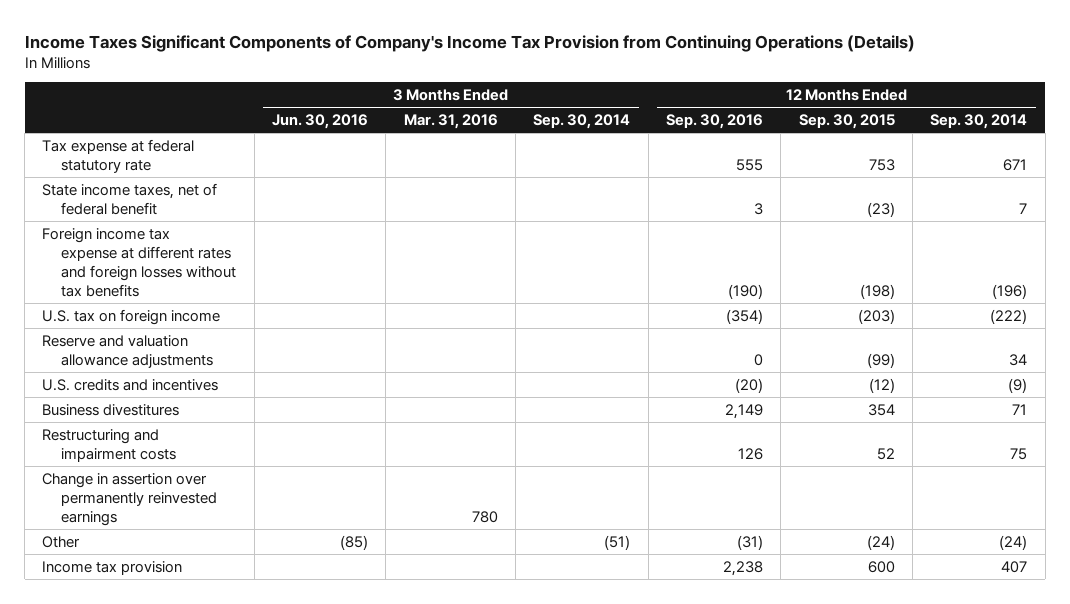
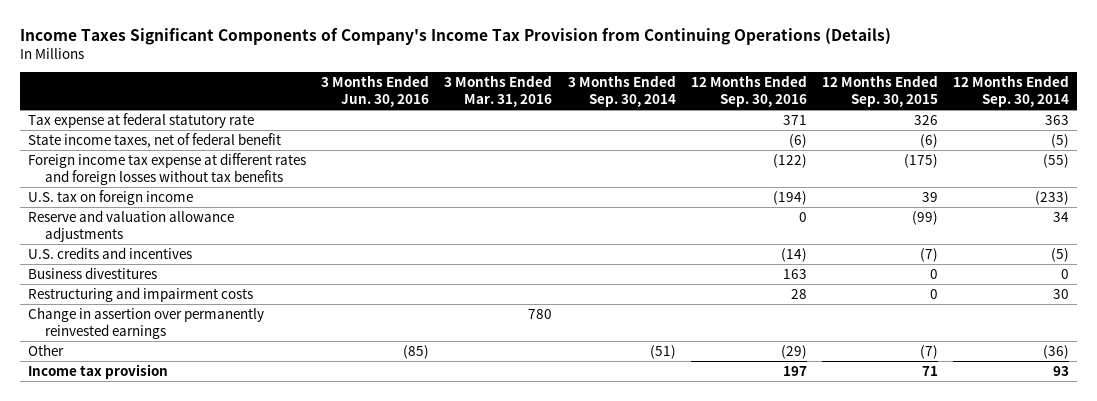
- Tax expense at federal statutory rate | | | | 555 | 753 | 671
- State income taxes, net of federal benefit | | | | 3 | (23) | 7
- Foreign income tax expense at different rates and foreign losses without tax benefits | | | | (190) | (198) | (196)
- U.S. tax on foreign income | | | | (354) | (203) | (222)
+ Tax expense at federal statutory rate | | | | 371 | 326 | 363
+ State income taxes, net of federal benefit | | | | (6) | (6) | (5)
+ Foreign income tax expense at different rates and foreign losses without tax benefits | | | | (122) | (175) | (55)
+ U.S. tax on foreign income | | | | (194) | 39 | (233)
- U.S. credits and incentives | | | | (20) | (12) | (9)
- Business divestitures | | | | 2,149 | 354 | 71
- Restructuring and impairment costs | | | | 126 | 52 | 75
+ U.S. credits and incentives | | | | (14) | (7) | (5)
+ Business divestitures | | | | 163 | 0 | 0
+ Restructuring and impairment costs | | | | 28 | 0 | 30
- Other | (85) | | (51) | (31) | (24) | (24)
- Income tax provision | | | | 2,238 | 600 | 407
+ Other | (85) | | (51) | (29) | (7) | (36)
+ Income tax provision | | | | 197 | 71 | 93

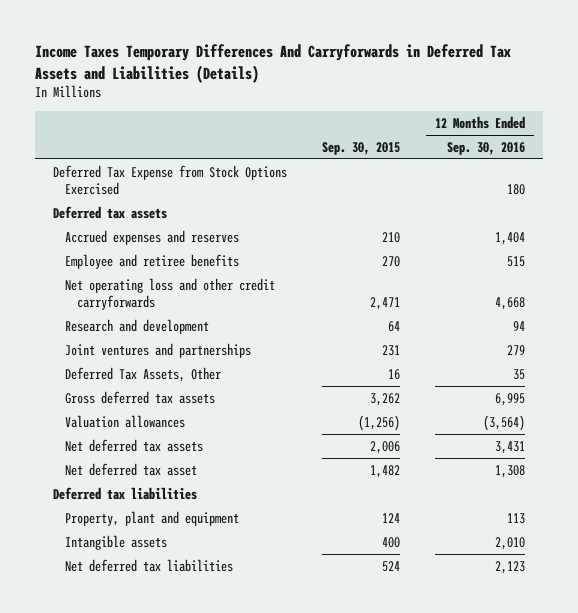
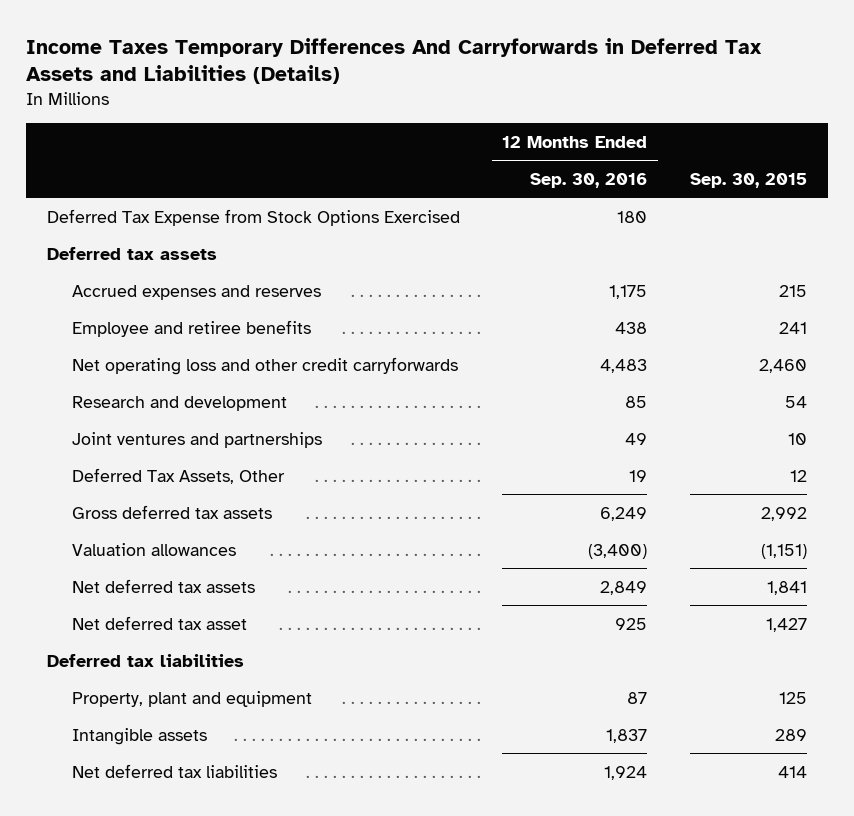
- | Sep. 30, 2015 | 12 Months Ended Sep. 30, 2016
+ | 12 Months Ended Sep. 30, 2016 | Sep. 30, 2015
- Accrued expenses and reserves | 210 | 1,404
- Employee and retiree benefits | 270 | 515
- Net operating loss and other credit carryforwards | 2,471 | 4,668
- Research and development | 64 | 94
- Joint ventures and partnerships | 231 | 279
- Deferred Tax Assets, Other | 16 | 35
- Gross deferred tax assets | 3,262 | 6,995
- Valuation allowances | (1,256) | (3,564)
- Net deferred tax assets | 2,006 | 3,431
- Net deferred tax asset | 1,482 | 1,308
+ Accrued expenses and reserves | 1,175 | 215
+ Employee and retiree benefits | 438 | 241
+ Net operating loss and other credit carryforwards | 4,483 | 2,460
+ Research and development | 85 | 54
+ Joint ventures and partnerships | 49 | 10
+ Deferred Tax Assets, Other | 19 | 12
+ Gross deferred tax assets | 6,249 | 2,992
+ Valuation allowances | (3,400) | (1,151)
+ Net deferred tax assets | 2,849 | 1,841
+ Net deferred tax asset | 925 | 1,427
- Property, plant and equipment | 124 | 113
- Intangible assets | 400 | 2,010
- Net deferred tax liabilities | 524 | 2,123
+ Property, plant and equipment | 87 | 125
+ Intangible assets | 1,837 | 289
+ Net deferred tax liabilities | 1,924 | 414

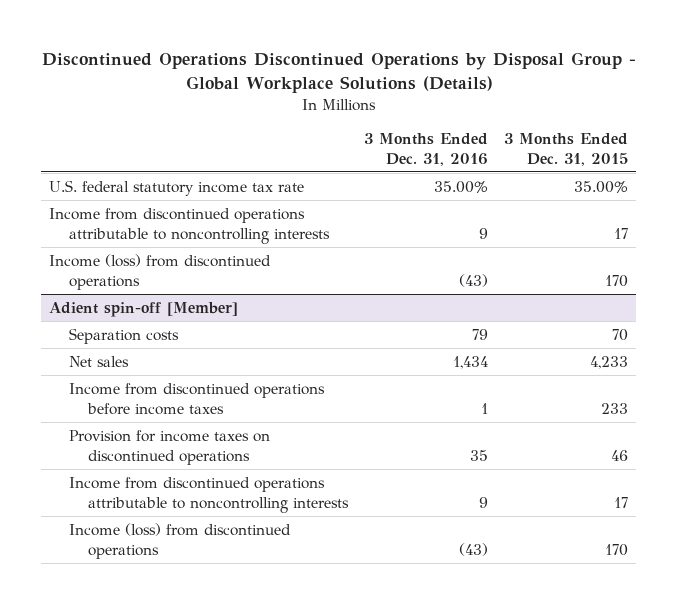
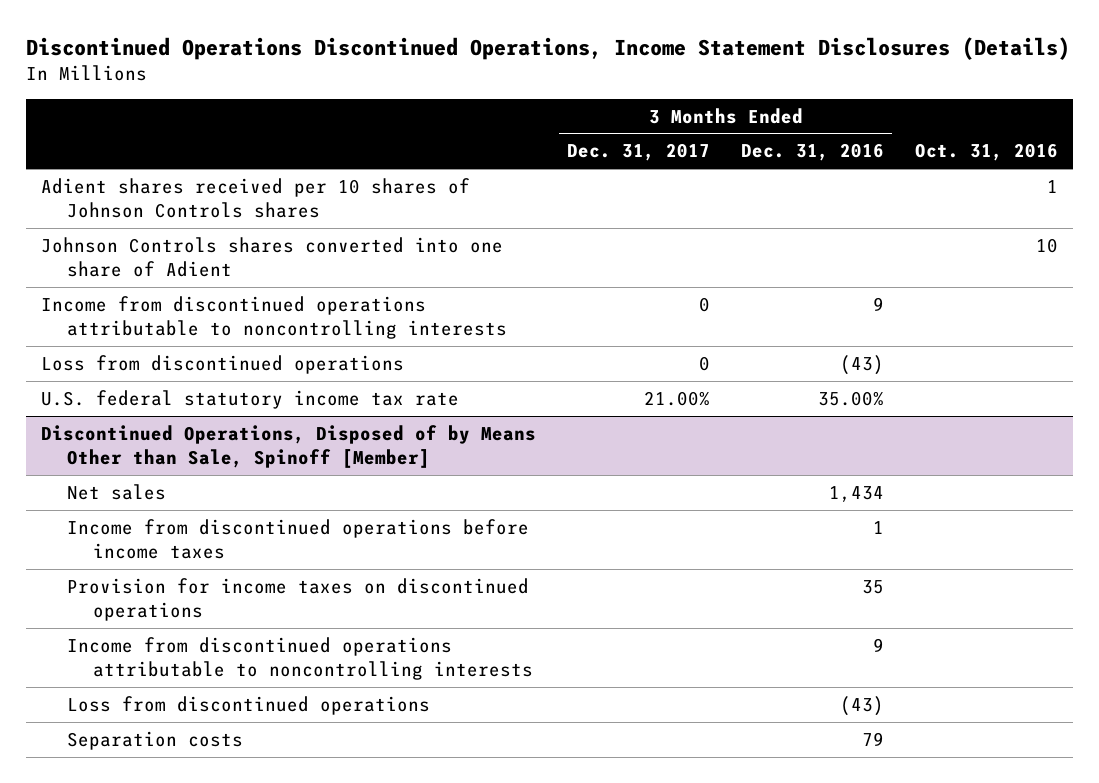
- Discontinued Operations Discontinued Operations by Disposal Group - Global Workplace Solutions (Details)
+ Discontinued Operations Discontinued Operations, Income Statement Disclosures (Details)
- | 3 Months Ended Dec. 31, 2016 | 3 Months Ended Dec. 31, 2015
+ | 3 Months Ended Dec. 31, 2017 | 3 Months Ended Dec. 31, 2016 | Oct. 31, 2016
+ Adient shares received per 10 shares of Johnson Controls shares | | | 1
+ Johnson Controls shares converted into one share of Adient | | | 10
- Income (loss) from discontinued operations | (43) | 170
- Adient spin-off [Member]
- Separation costs | 79 | 70
+ Loss from discontinued operations | 0 | (43) |
moved down: U.S. federal statutory income tax rate | 21.00% | 35.00% |
+ Discontinued Operations, Disposed of by Means Other than Sale, Spinoff [Member]
- Income (loss) from discontinued operations | (43) | 170
+ Loss from discontinued operations | | (43) |
+ Separation costs | | 79 |

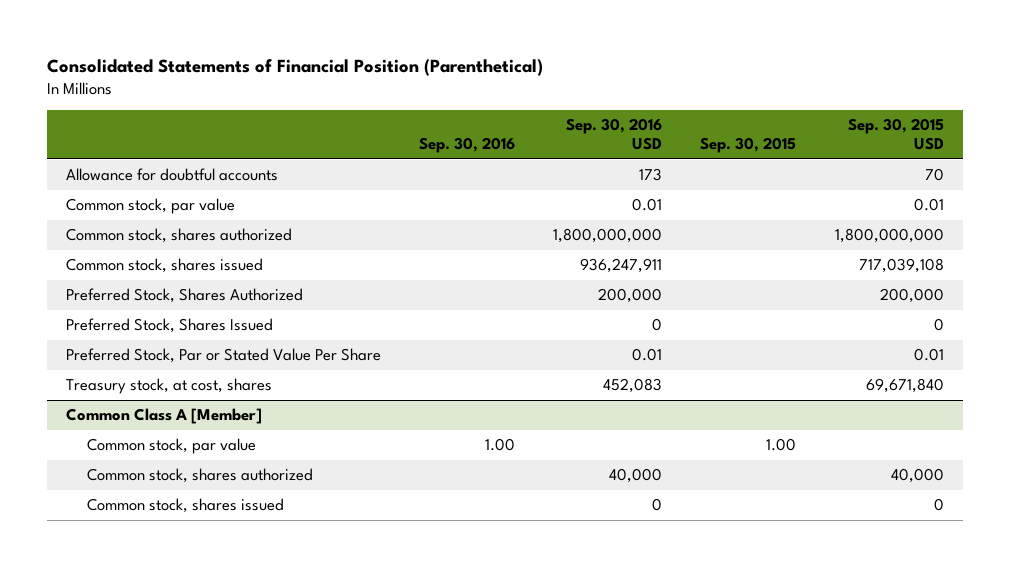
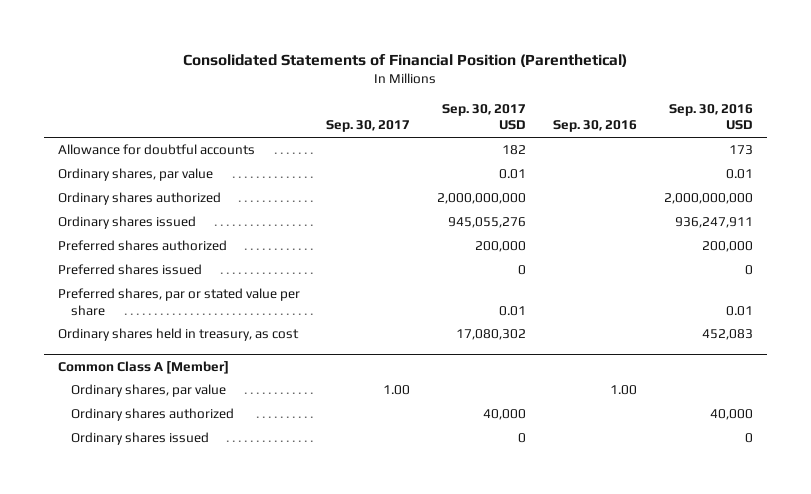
- | Sep. 30, 2016 | Sep. 30, 2016 USD | Sep. 30, 2015 | Sep. 30, 2015 USD
+ | Sep. 30, 2017 | Sep. 30, 2017 USD | Sep. 30, 2016 | Sep. 30, 2016 USD
- Common stock, par value | | 0.01 | | 0.01
- Common stock, shares authorized | | 1,800,000,000 | | 1,800,000,000
- Common stock, shares issued | | 936,247,911 | | 717,039,108
- Preferred Stock, Shares Authorized | | 200,000 | | 200,000
- Preferred Stock, Shares Issued | | 0 | | 0
- Preferred Stock, Par or Stated Value Per Share | | 0.01 | | 0.01
- Treasury stock, at cost, shares | | 452,083 | | 69,671,840
+ Ordinary shares, par value | | 0.01 | | 0.01
+ Ordinary shares authorized | | 2,000,000,000 | | 2,000,000,000
+ Ordinary shares issued | | 945,055,276 | | 936,247,911
+ Preferred shares authorized | | 200,000 | | 200,000
+ Preferred shares issued | | 0 | | 0
+ Preferred shares, par or stated value per share | | 0.01 | | 0.01
+ Ordinary shares held in treasury, as cost | | 17,080,302 | | 452,083
@ Common Class A [Member]
- Common stock, par value | 1.00 | | 1.00 |
- Common stock, shares authorized | | 40,000 | | 40,000
- Common stock, shares issued | | 0 | | 0
+ Ordinary shares, par value | 1.00 | | 1.00 |
+ Ordinary shares authorized | | 40,000 | | 40,000
+ Ordinary shares issued | | 0 | | 0

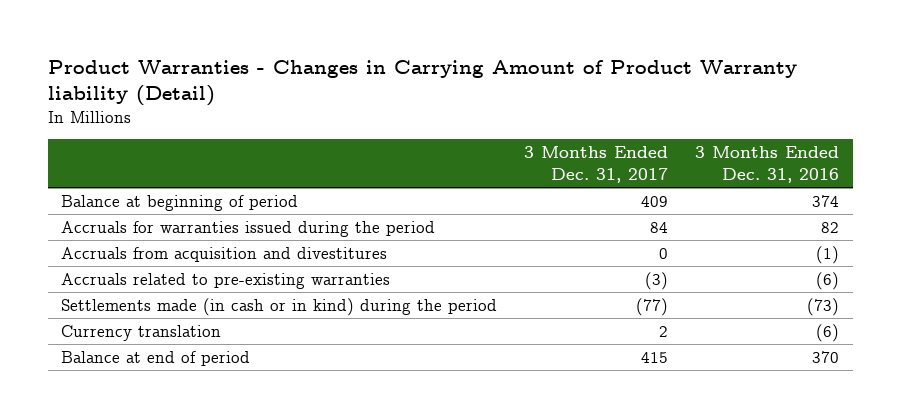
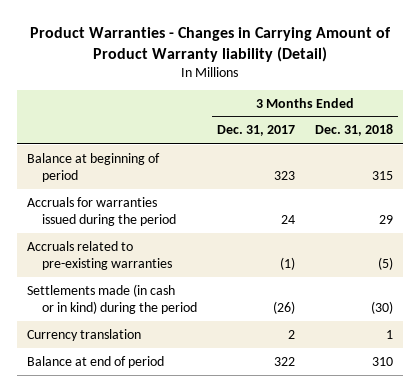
- | 3 Months Ended Dec. 31, 2017 | 3 Months Ended Dec. 31, 2016
+ | 3 Months Ended Dec. 31, 2017 | 3 Months Ended Dec. 31, 2018
- Balance at beginning of period | 409 | 374
- Accruals for warranties issued during the period | 84 | 82
- Accruals from acquisition and divestitures | 0 | (1)
- Accruals related to pre-existing warranties | (3) | (6)
- Settlements made (in cash or in kind) during the period | (77) | (73)
+ Balance at beginning of period | 323 | 315
+ Accruals for warranties issued during the period | 24 | 29
+ Accruals related to pre-existing warranties | (1) | (5)
+ Settlements made (in cash or in kind) during the period | (26) | (30)
- Balance at end of period | 415 | 370
+ Balance at end of period | 322 | 310

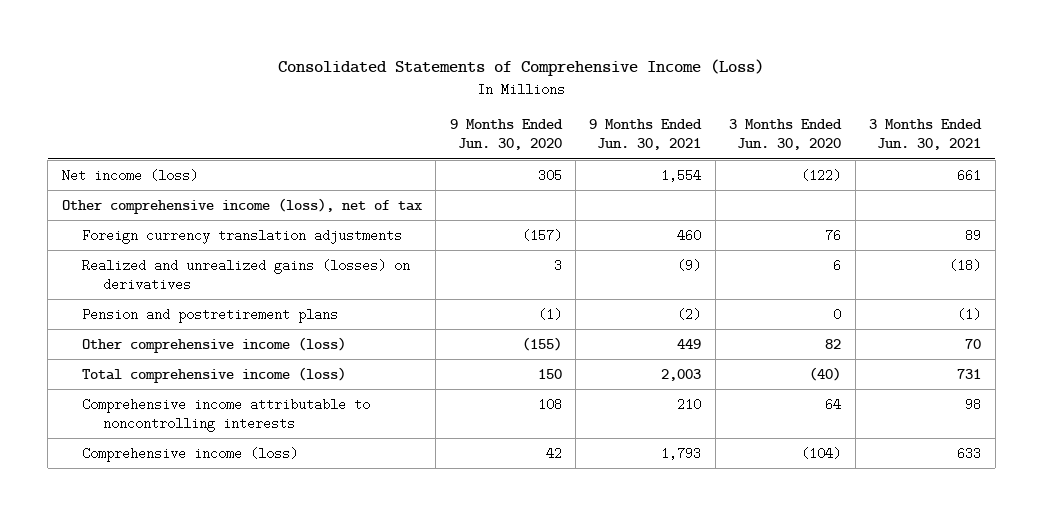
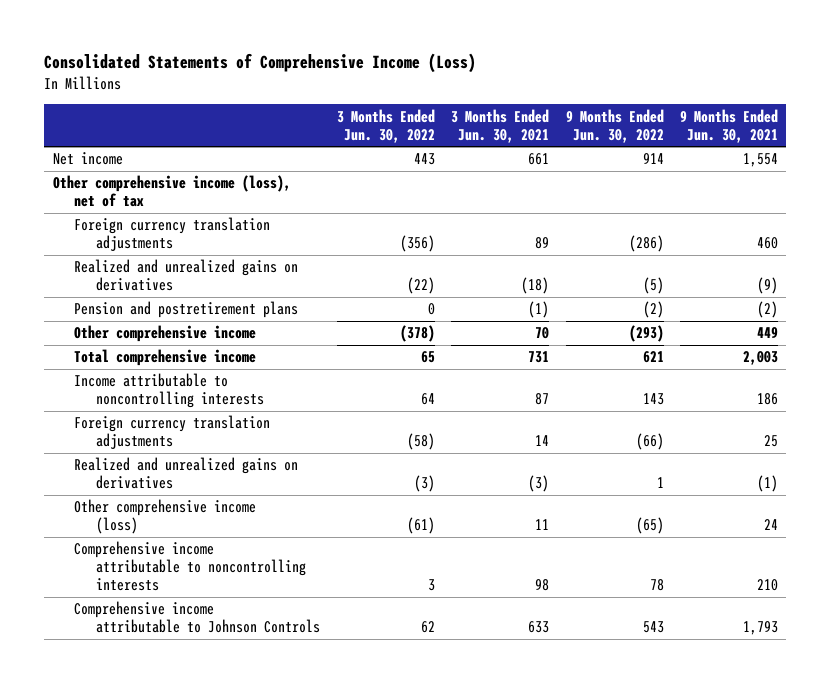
- | 9 Months Ended Jun. 30, 2020 | 9 Months Ended Jun. 30, 2021 | 3 Months Ended Jun. 30, 2020 | 3 Months Ended Jun. 30, 2021
+ | 3 Months Ended Jun. 30, 2022 | 3 Months Ended Jun. 30, 2021 | 9 Months Ended Jun. 30, 2022 | 9 Months Ended Jun. 30, 2021
- Net income (loss) | 305 | 1,554 | (122) | 661
+ Net income | 443 | 661 | 914 | 1,554
- Realized and unrealized gains (losses) on derivatives | 3 | (9) | 6 | (18)
+ Realized and unrealized gains on derivatives | (22) | (18) | (5) | (9)
- Other comprehensive income (loss) | (155) | 449 | 82 | 70
- Total comprehensive income (loss) | 150 | 2,003 | (40) | 731
+ Other comprehensive income | (378) | 70 | (293) | 449
+ Total comprehensive income | 65 | 731 | 621 | 2,003
+ Income attributable to noncontrolling interests | 64 | 87 | 143 | 186
+ Foreign currency translation adjustments | (58) | 14 | (66) | 25
+ Realized and unrealized gains on derivatives | (3) | (3) | 1 | (1)
+ Other comprehensive income (loss) | (61) | 11 | (65) | 24
- Comprehensive income (loss) | 42 | 1,793 | (104) | 633
+ Comprehensive income attributable to Johnson Controls | 62 | 633 | 543 | 1,793

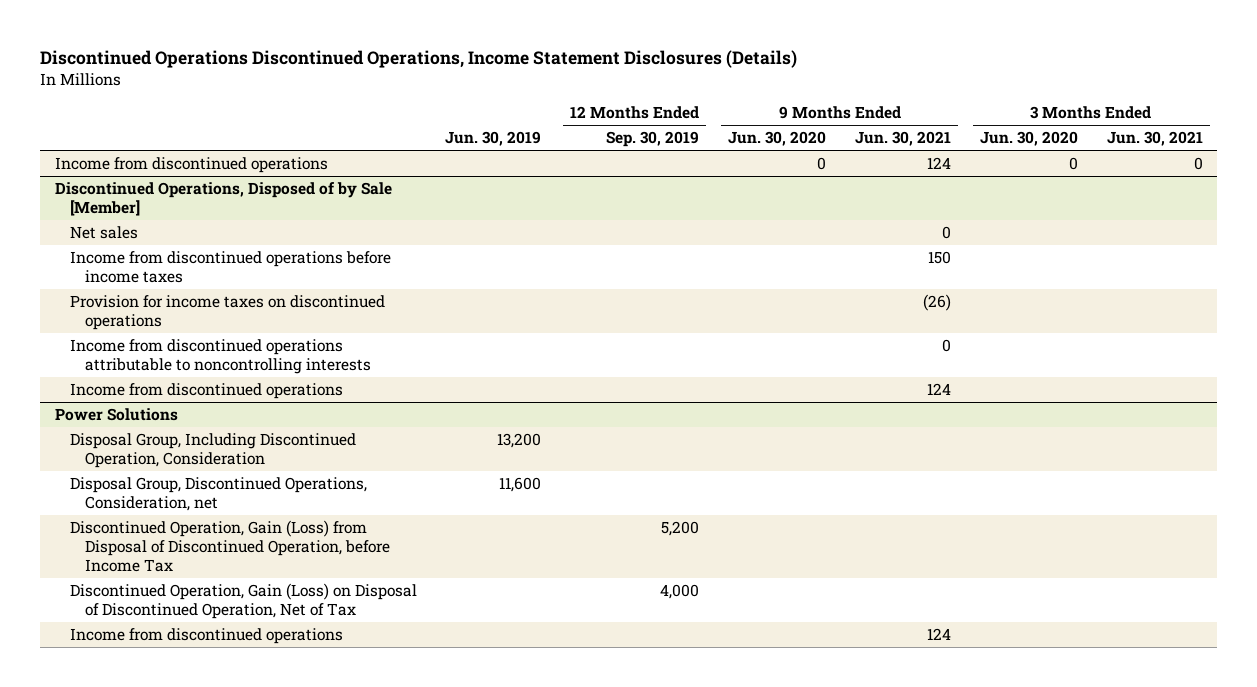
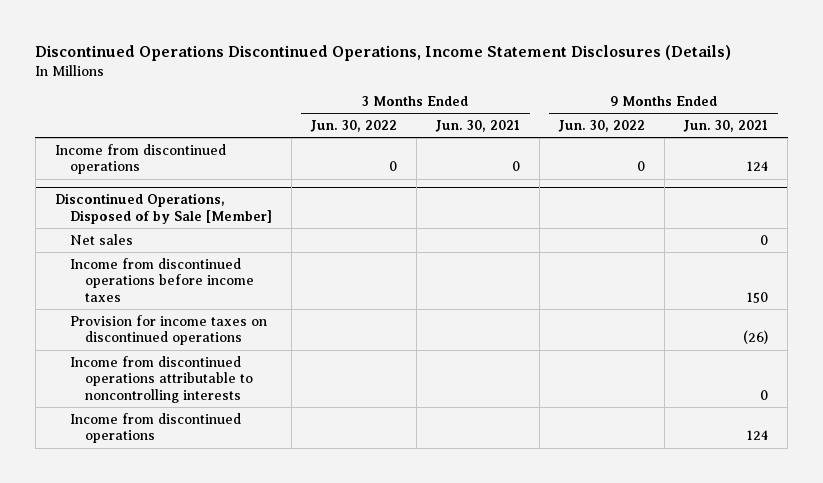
- | Jun. 30, 2019 | 12 Months Ended Sep. 30, 2019 | 9 Months Ended Jun. 30, 2020 | 9 Months Ended Jun. 30, 2021 | 3 Months Ended Jun. 30, 2020 | 3 Months Ended Jun. 30, 2021
+ | 3 Months Ended Jun. 30, 2022 | 3 Months Ended Jun. 30, 2021 | 9 Months Ended Jun. 30, 2022 | 9 Months Ended Jun. 30, 2021
- Power Solutions
- Disposal Group, Including Discontinued Operation, Consideration | 13,200 | | | | |
- Disposal Group, Discontinued Operations, Consideration, net | 11,600 | | | | |
- Discontinued Operation, Gain (Loss) from Disposal of Discontinued Operation, before Income Tax | | 5,200 | | | |
- Discontinued Operation, Gain (Loss) on Disposal of Discontinued Operation, Net of Tax | | 4,000 | | | |
- Income from discontinued operations | | | | 124 | |

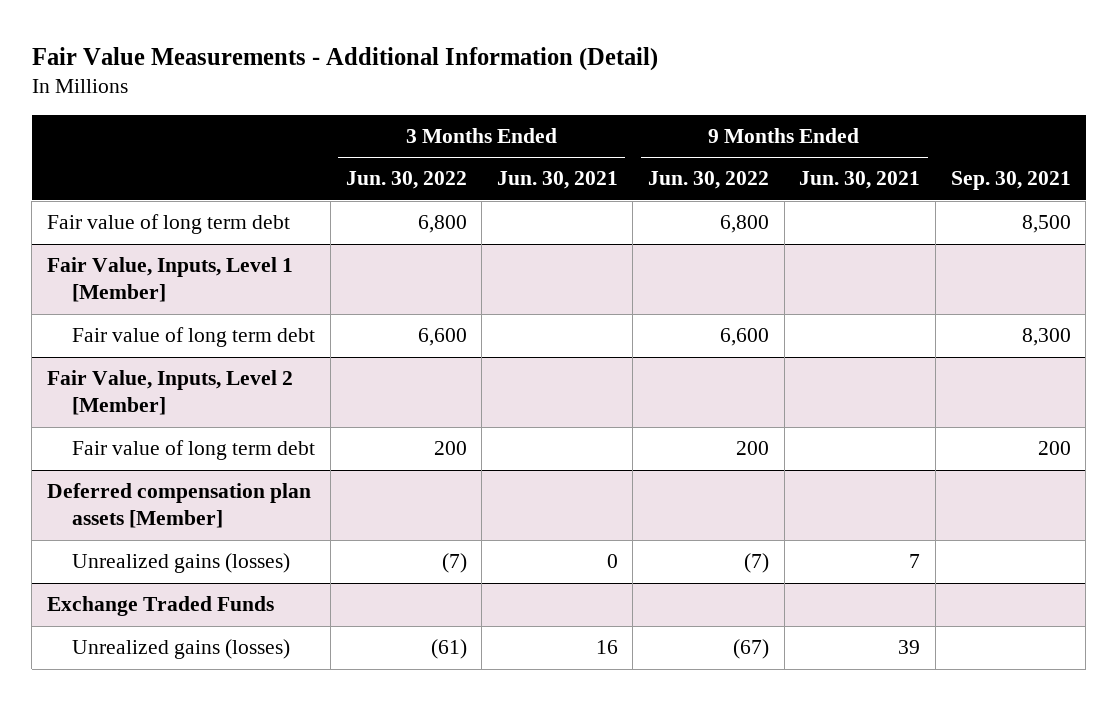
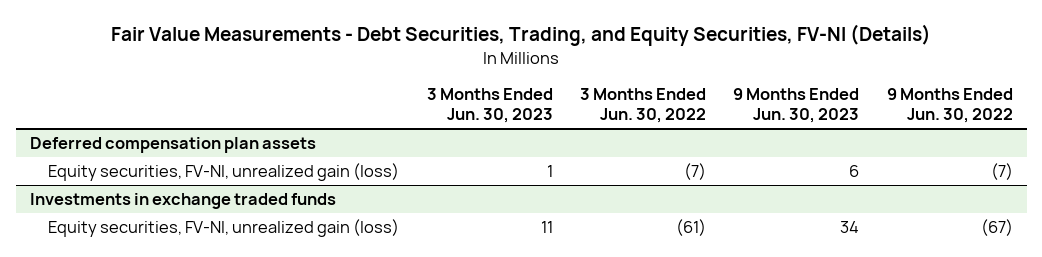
- Fair Value Measurements - Additional Information (Detail)
+ Fair Value Measurements - Debt Securities, Trading, and Equity Securities, FV-NI (Details)
- | 3 Months Ended Jun. 30, 2022 | 3 Months Ended Jun. 30, 2021 | 9 Months Ended Jun. 30, 2022 | 9 Months Ended Jun. 30, 2021 | Sep. 30, 2021
+ | 3 Months Ended Jun. 30, 2023 | 3 Months Ended Jun. 30, 2022 | 9 Months Ended Jun. 30, 2023 | 9 Months Ended Jun. 30, 2022
- Fair value of long term debt | 6,800 | | 6,800 | | 8,500
- Fair Value, Inputs, Level 1 [Member]
- Fair value of long term debt | 6,600 | | 6,600 | | 8,300
- Fair Value, Inputs, Level 2 [Member]
- Fair value of long term debt | 200 | | 200 | | 200
- Deferred compensation plan assets [Member]
- Unrealized gains (losses) | (7) | 0 | (7) | 7 |
- Exchange Traded Funds
- Unrealized gains (losses) | (61) | 16 | (67) | 39 |
+ Deferred compensation plan assets
+ Equity securities, FV-NI, unrealized gain (loss) | 1 | (7) | 6 | (7)
+ Investments in exchange traded funds
+ Equity securities, FV-NI, unrealized gain (loss) | 11 | (61) | 34 | (67)

